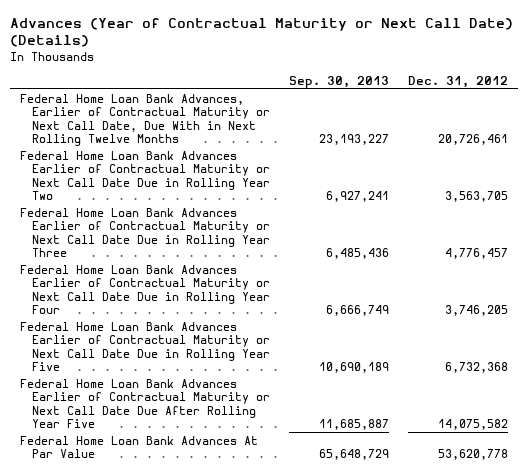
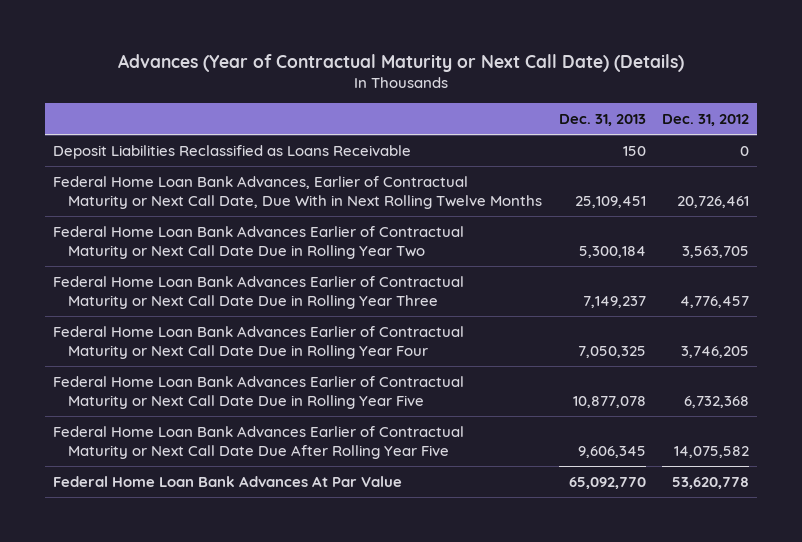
- | Sep. 30, 2013 | Dec. 31, 2012
+ | Dec. 31, 2013 | Dec. 31, 2012
+ Deposit Liabilities Reclassified as Loans Receivable | 150 | 0

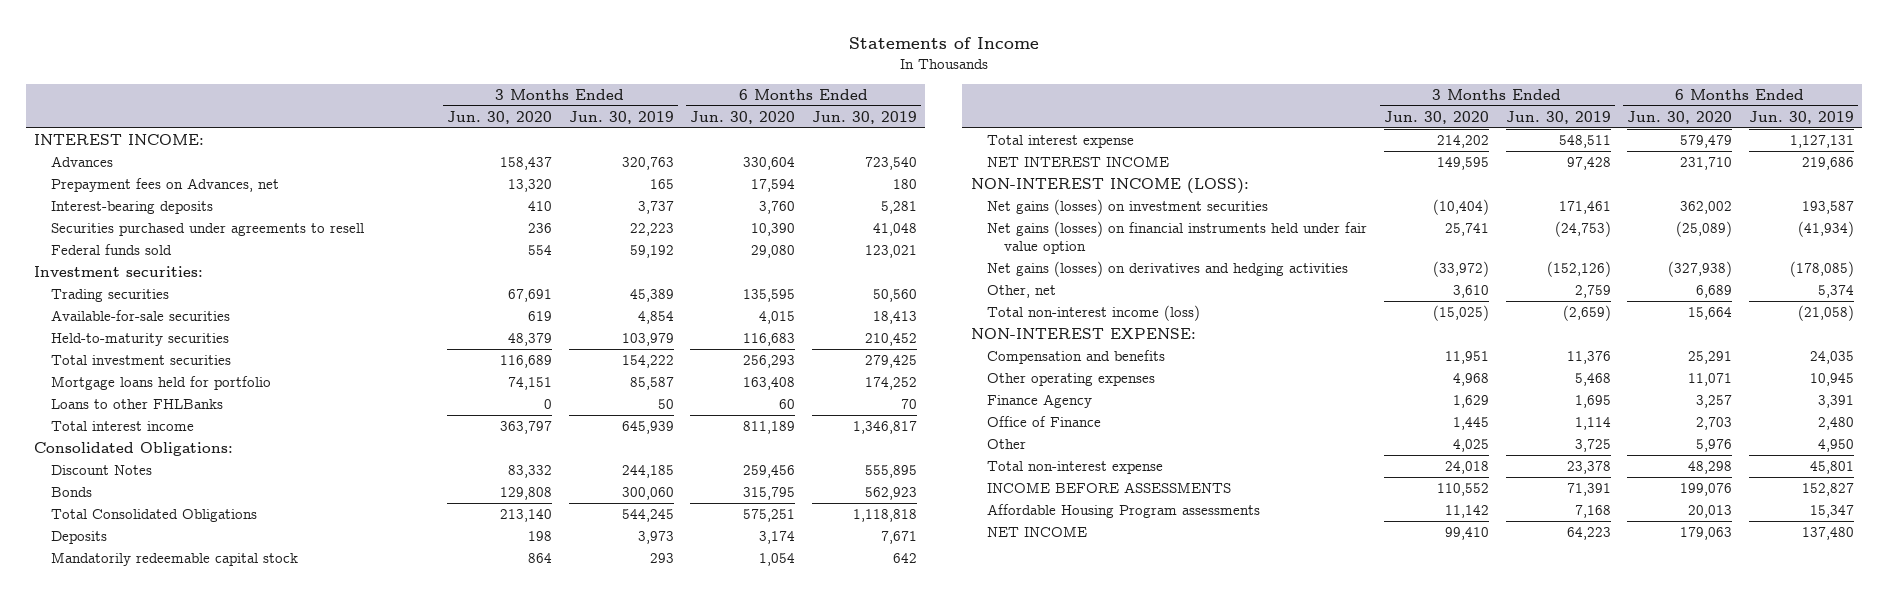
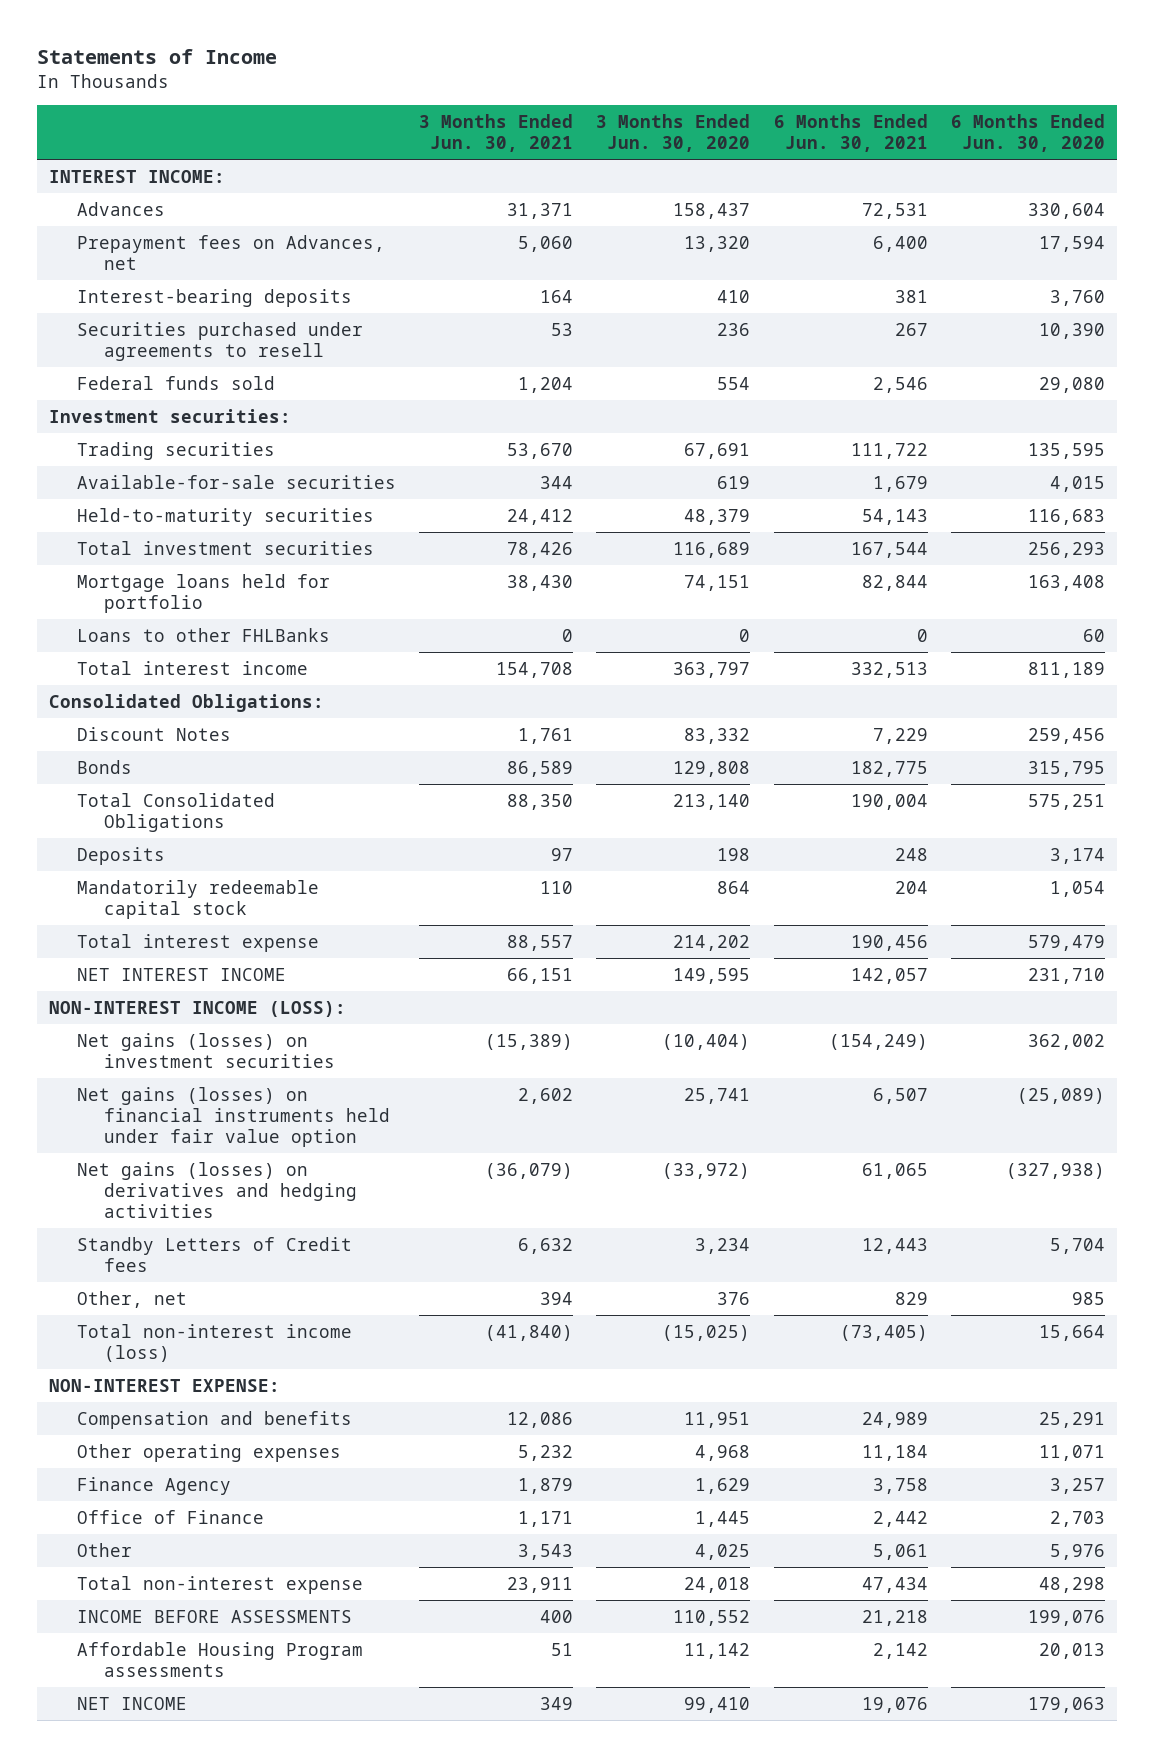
- | 3 Months Ended Jun. 30, 2020 | 3 Months Ended Jun. 30, 2019 | 6 Months Ended Jun. 30, 2020 | 6 Months Ended Jun. 30, 2019
+ | 3 Months Ended Jun. 30, 2021 | 3 Months Ended Jun. 30, 2020 | 6 Months Ended Jun. 30, 2021 | 6 Months Ended Jun. 30, 2020
- Other, net | 3,610 | 2,759 | 6,689 | 5,374
+ Standby Letters of Credit fees | 6,632 | 3,234 | 12,443 | 5,704
+ Other, net | 394 | 376 | 829 | 985

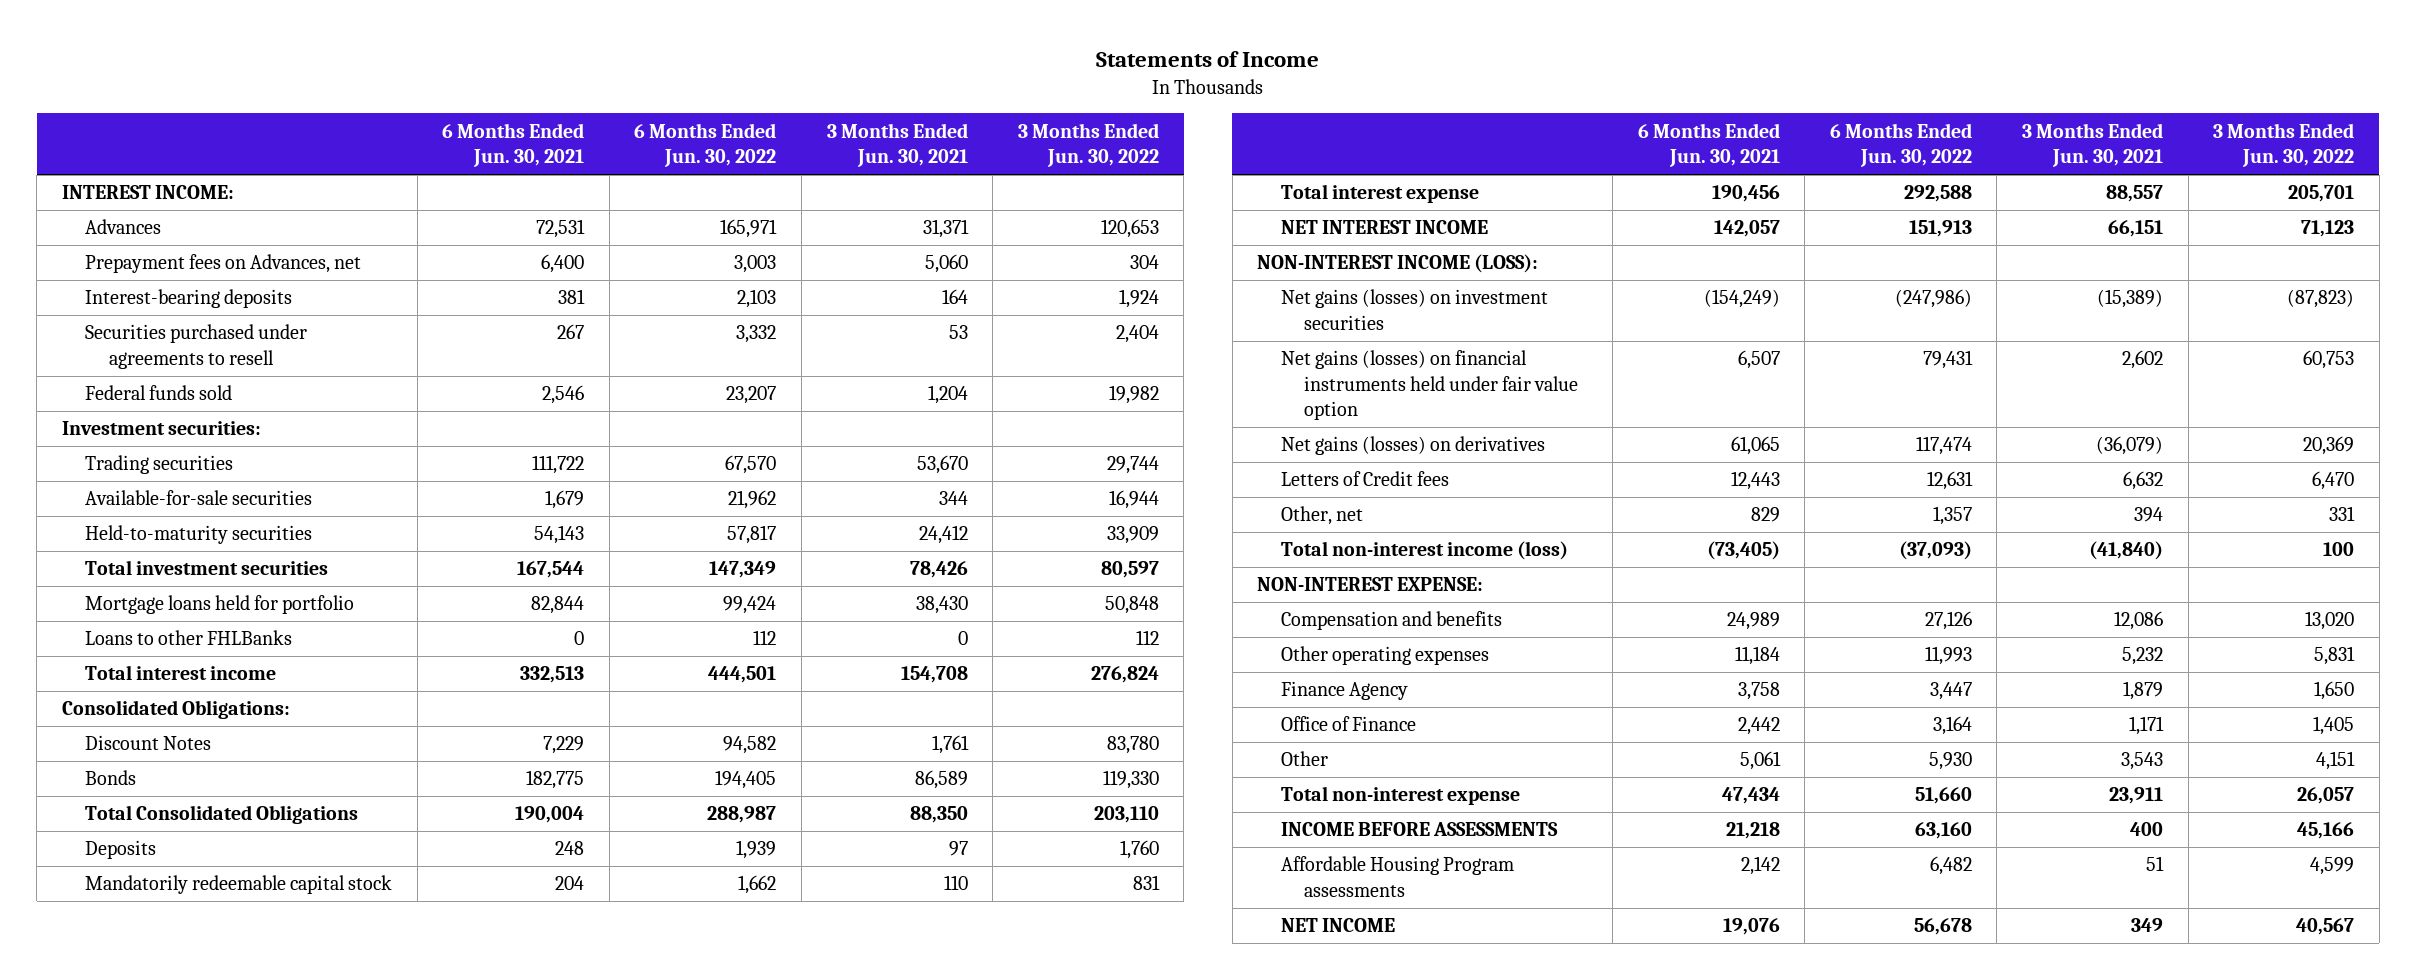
- | 3 Months Ended Jun. 30, 2021 | 3 Months Ended Jun. 30, 2020 | 6 Months Ended Jun. 30, 2021 | 6 Months Ended Jun. 30, 2020
+ | 6 Months Ended Jun. 30, 2021 | 6 Months Ended Jun. 30, 2022 | 3 Months Ended Jun. 30, 2021 | 3 Months Ended Jun. 30, 2022
- Net gains (losses) on derivatives and hedging activities | (36,079) | (33,972) | 61,065 | (327,938)
- Standby Letters of Credit fees | 6,632 | 3,234 | 12,443 | 5,704
+ Net gains (losses) on derivatives | 61,065 | 117,474 | (36,079) | 20,369
+ Letters of Credit fees | 12,443 | 12,631 | 6,632 | 6,470

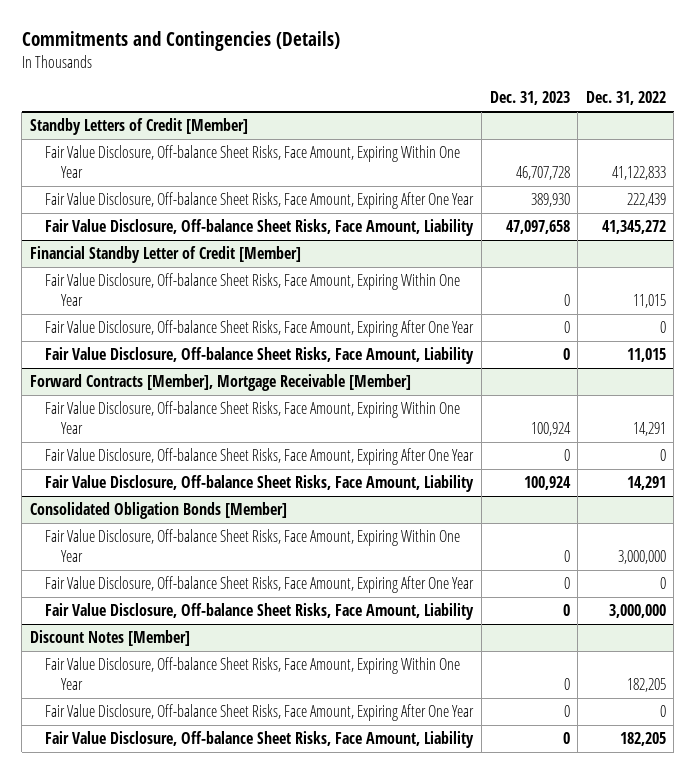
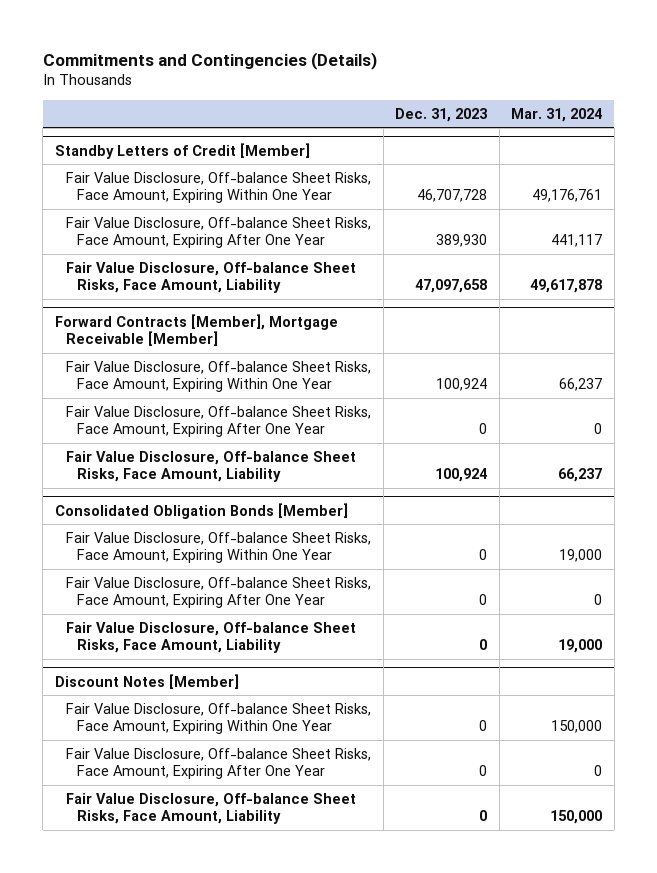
- | Dec. 31, 2023 | Dec. 31, 2022
+ | Dec. 31, 2023 | Mar. 31, 2024
- Financial Standby Letter of Credit [Member]
- Fair Value Disclosure, Off-balance Sheet Risks, Face Amount, Expiring Within One Year | 0 | 11,015
- Fair Value Disclosure, Off-balance Sheet Risks, Face Amount, Expiring After One Year | 0 | 0
- Fair Value Disclosure, Off-balance Sheet Risks, Face Amount, Liability | 0 | 11,015

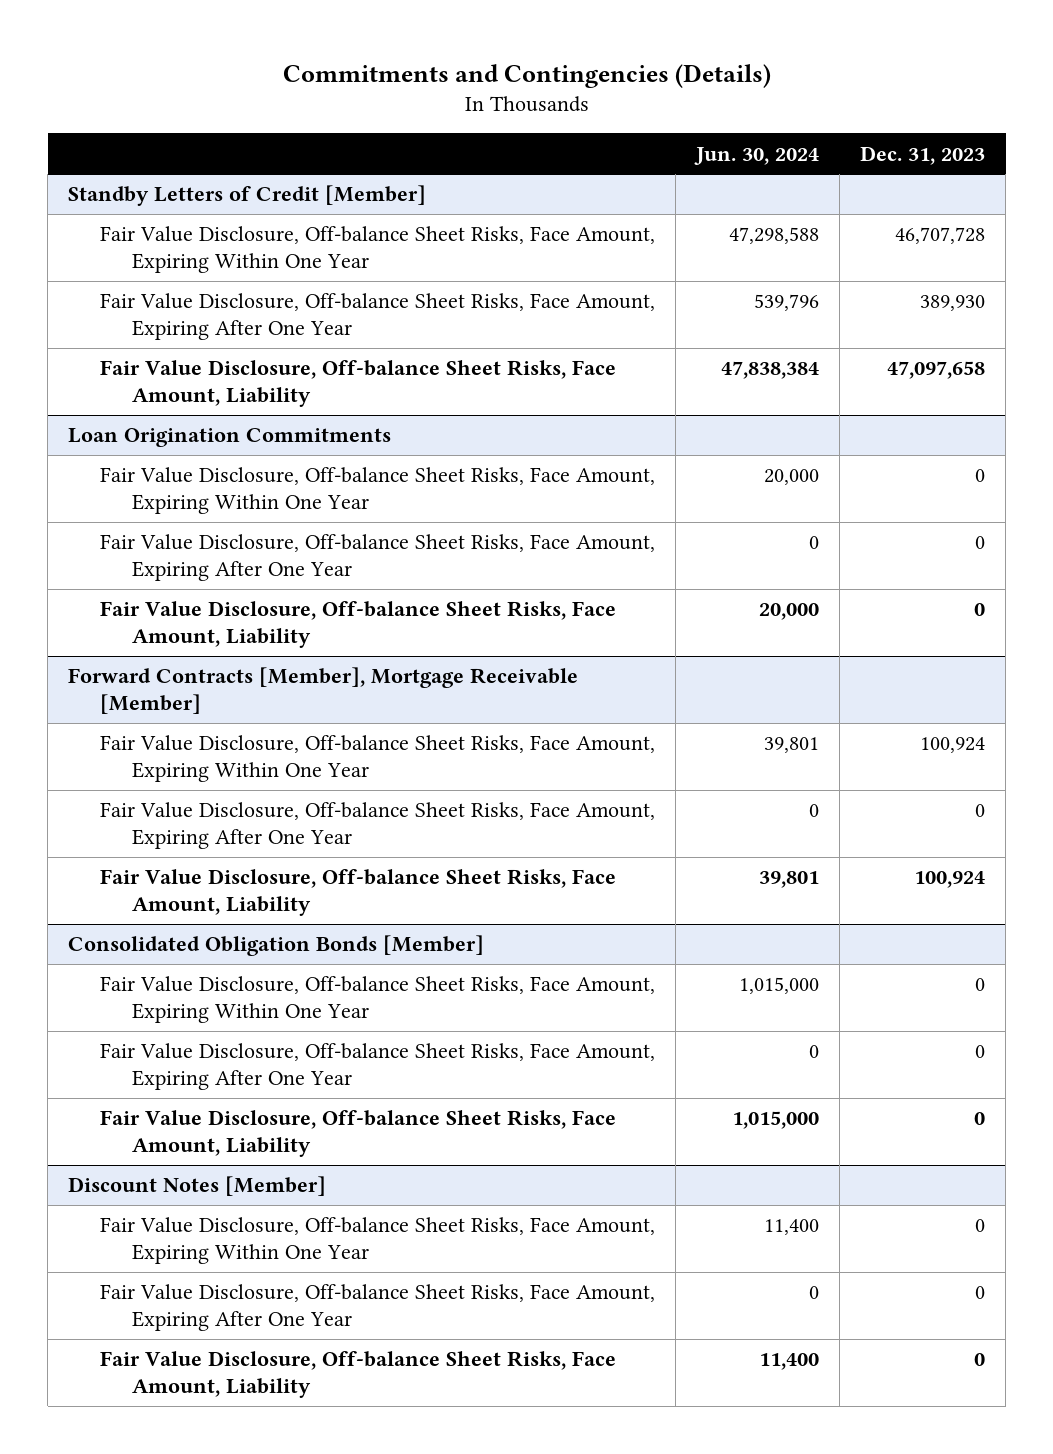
- | Dec. 31, 2023 | Mar. 31, 2024
+ | Jun. 30, 2024 | Dec. 31, 2023
+ Loan Origination Commitments
+ Fair Value Disclosure, Off-balance Sheet Risks, Face Amount, Expiring Within One Year | 20,000 | 0
+ Fair Value Disclosure, Off-balance Sheet Risks, Face Amount, Expiring After One Year | 0 | 0
+ Fair Value Disclosure, Off-balance Sheet Risks, Face Amount, Liability | 20,000 | 0

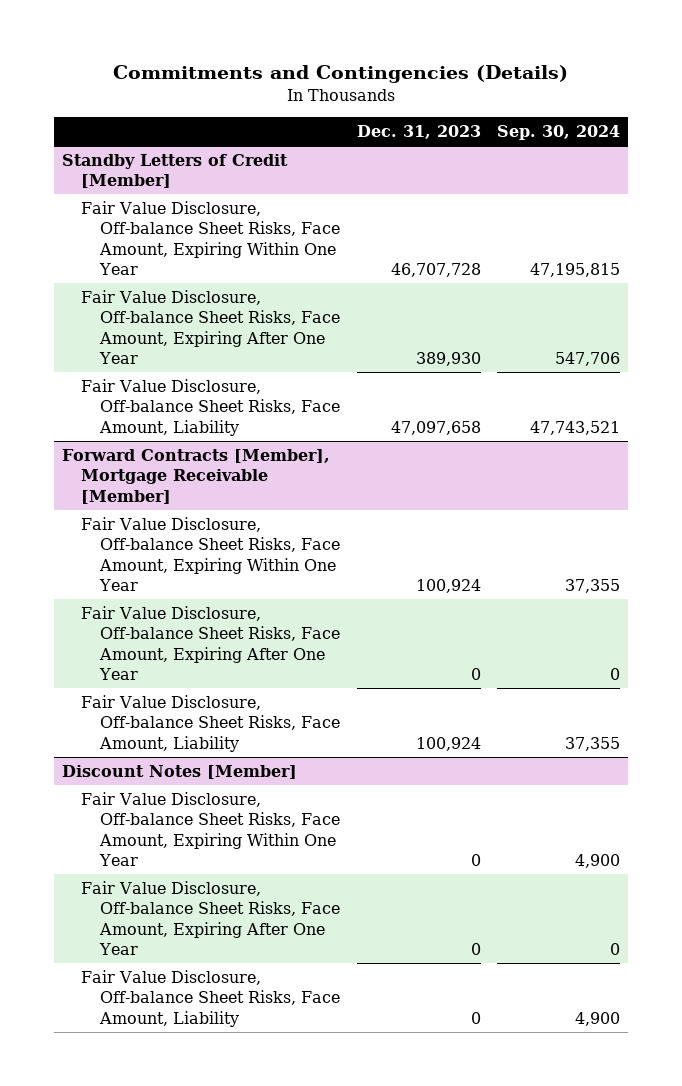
- | Jun. 30, 2024 | Dec. 31, 2023
+ | Dec. 31, 2023 | Sep. 30, 2024
- Loan Origination Commitments
- Fair Value Disclosure, Off-balance Sheet Risks, Face Amount, Expiring Within One Year | 20,000 | 0
- Fair Value Disclosure, Off-balance Sheet Risks, Face Amount, Expiring After One Year | 0 | 0
- Fair Value Disclosure, Off-balance Sheet Risks, Face Amount, Liability | 20,000 | 0
- Consolidated Obligation Bonds [Member]
- Fair Value Disclosure, Off-balance Sheet Risks, Face Amount, Expiring Within One Year | 1,015,000 | 0
- Fair Value Disclosure, Off-balance Sheet Risks, Face Amount, Expiring After One Year | 0 | 0
- Fair Value Disclosure, Off-balance Sheet Risks, Face Amount, Liability | 1,015,000 | 0

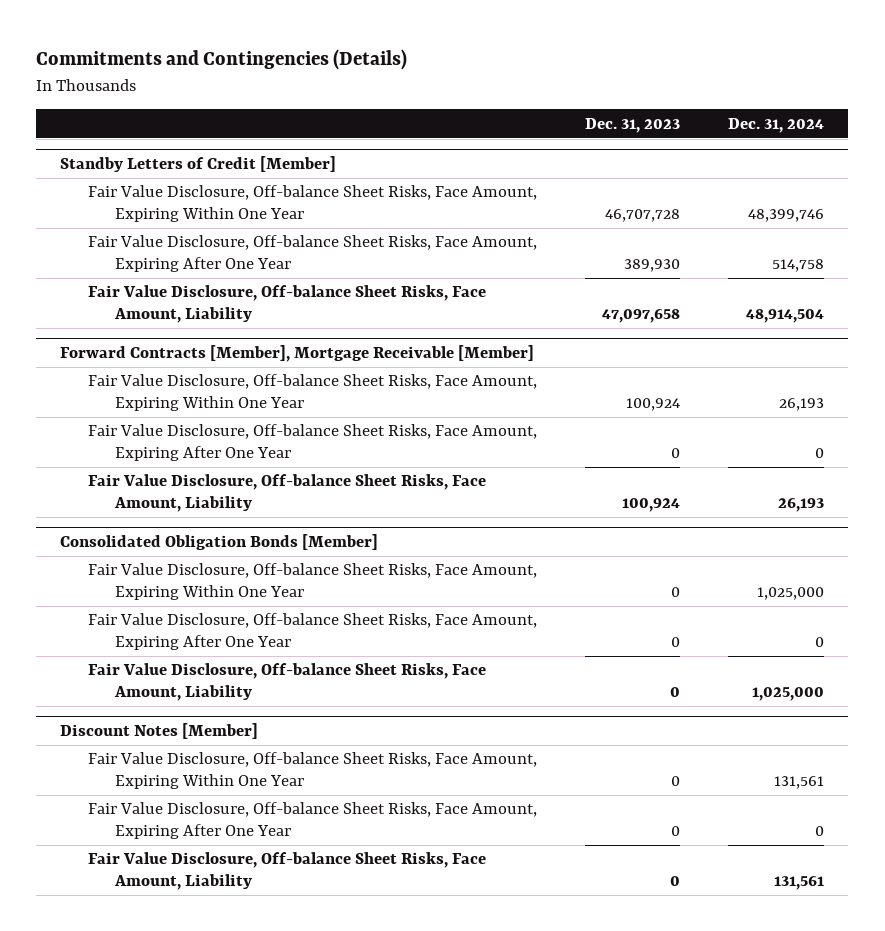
- | Dec. 31, 2023 | Sep. 30, 2024
+ | Dec. 31, 2023 | Dec. 31, 2024
+ Consolidated Obligation Bonds [Member]
+ Fair Value Disclosure, Off-balance Sheet Risks, Face Amount, Expiring Within One Year | 0 | 1,025,000
+ Fair Value Disclosure, Off-balance Sheet Risks, Face Amount, Expiring After One Year | 0 | 0
+ Fair Value Disclosure, Off-balance Sheet Risks, Face Amount, Liability | 0 | 1,025,000

